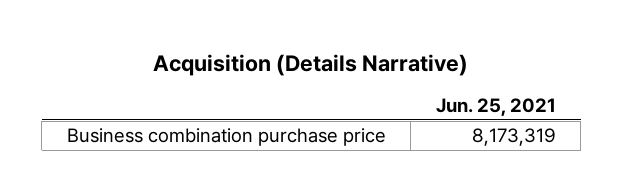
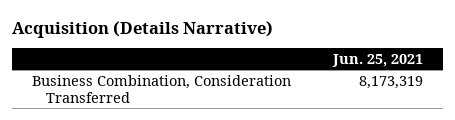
- Business combination purchase price | 8,173,319
+ Business Combination, Consideration Transferred | 8,173,319

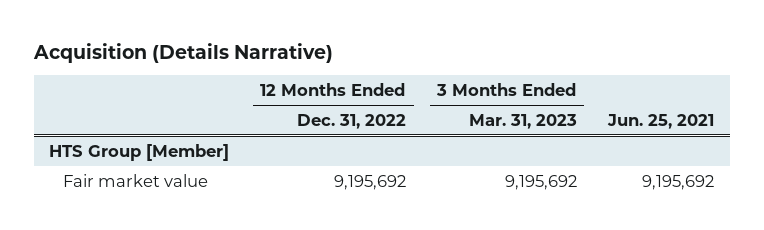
- | Jun. 25, 2021
+ | 12 Months Ended Dec. 31, 2022 | 3 Months Ended Mar. 31, 2023 | Jun. 25, 2021
- Business Combination, Consideration Transferred | 8,173,319
+ HTS Group [Member]
+ Fair market value | 9,195,692 | 9,195,692 | 9,195,692

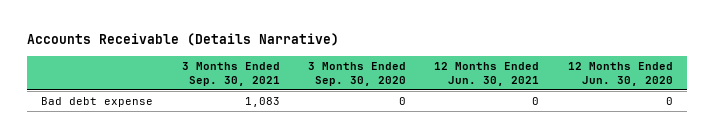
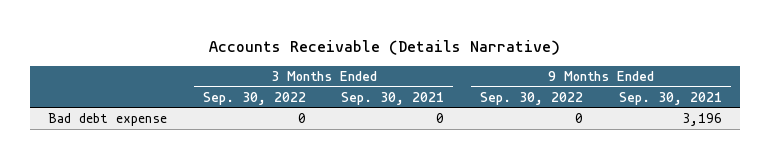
- | 3 Months Ended Sep. 30, 2021 | 3 Months Ended Sep. 30, 2020 | 12 Months Ended Jun. 30, 2021 | 12 Months Ended Jun. 30, 2020
+ | 3 Months Ended Sep. 30, 2022 | 3 Months Ended Sep. 30, 2021 | 9 Months Ended Sep. 30, 2022 | 9 Months Ended Sep. 30, 2021
- Bad debt expense | 1,083 | 0 | 0 | 0
+ Bad debt expense | 0 | 0 | 0 | 3,196

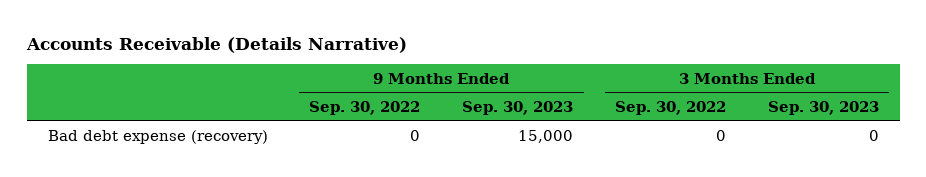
- | 3 Months Ended Sep. 30, 2022 | 3 Months Ended Sep. 30, 2021 | 9 Months Ended Sep. 30, 2022 | 9 Months Ended Sep. 30, 2021
+ | 9 Months Ended Sep. 30, 2022 | 9 Months Ended Sep. 30, 2023 | 3 Months Ended Sep. 30, 2022 | 3 Months Ended Sep. 30, 2023
- Bad debt expense | 0 | 0 | 0 | 3,196
+ Bad debt expense (recovery) | 0 | 15,000 | 0 | 0

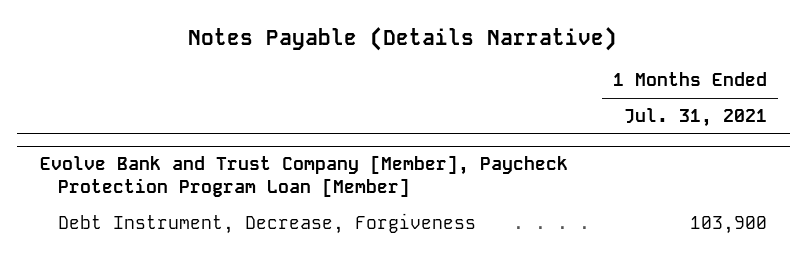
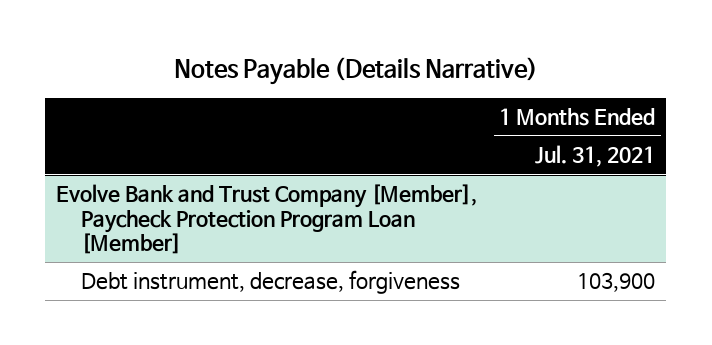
@ Evolve Bank and Trust Company [Member], Paycheck Protection Program Loan [Member]
- Debt Instrument, Decrease, Forgiveness | 103,900
+ Debt instrument, decrease, forgiveness | 103,900

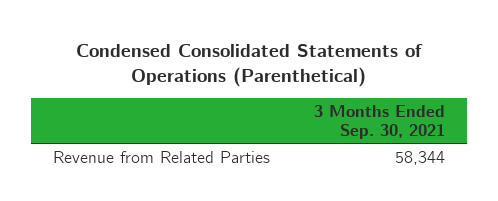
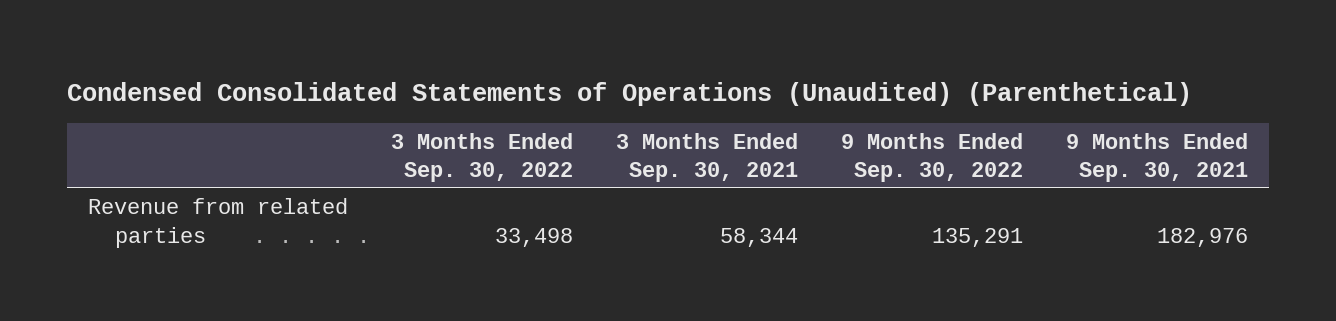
- Condensed Consolidated Statements of Operations (Parenthetical)
+ Condensed Consolidated Statements of Operations (Unaudited) (Parenthetical)
- | 3 Months Ended Sep. 30, 2021
+ | 3 Months Ended Sep. 30, 2022 | 3 Months Ended Sep. 30, 2021 | 9 Months Ended Sep. 30, 2022 | 9 Months Ended Sep. 30, 2021
- Revenue from Related Parties | 58,344
+ Revenue from related parties | 33,498 | 58,344 | 135,291 | 182,976

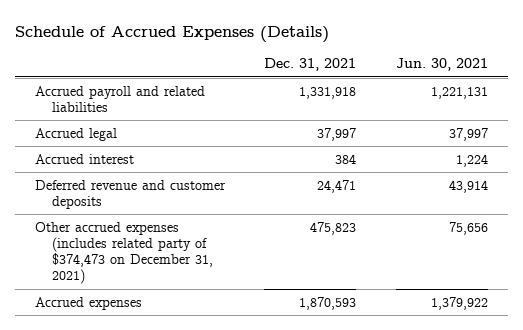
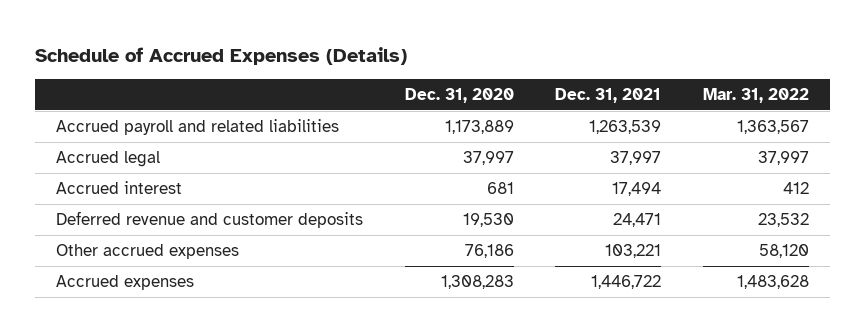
- | Dec. 31, 2021 | Jun. 30, 2021
+ | Dec. 31, 2020 | Dec. 31, 2021 | Mar. 31, 2022
- Accrued payroll and related liabilities | 1,331,918 | 1,221,131
+ Accrued payroll and related liabilities | 1,173,889 | 1,263,539 | 1,363,567
- Accrued interest | 384 | 1,224
+ Accrued interest | 681 | 17,494 | 412
- Other accrued expenses (includes related party of $374,473 on December 31, 2021) | 475,823 | 75,656
- Accrued expenses | 1,870,593 | 1,379,922
+ Other accrued expenses | 76,186 | 103,221 | 58,120
+ Accrued expenses | 1,308,283 | 1,446,722 | 1,483,628

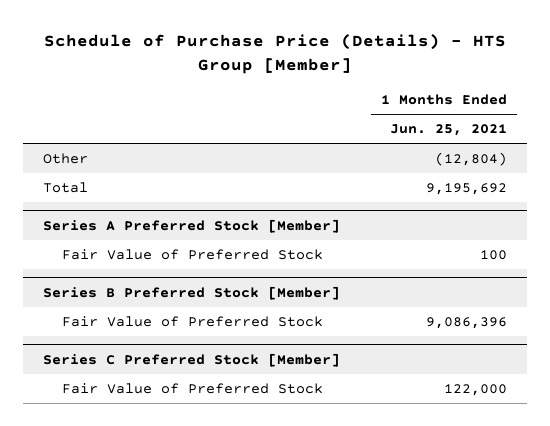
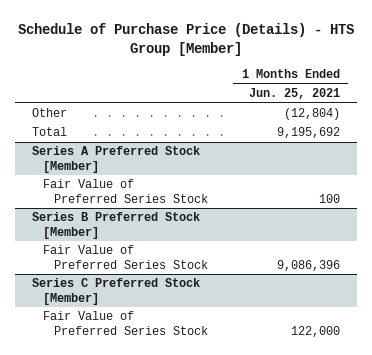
@ Series A Preferred Stock [Member]
- Fair Value of Preferred Stock | 100
+ Fair Value of Preferred Series Stock | 100
@ Series B Preferred Stock [Member]
- Fair Value of Preferred Stock | 9,086,396
+ Fair Value of Preferred Series Stock | 9,086,396
@ Series C Preferred Stock [Member]
- Fair Value of Preferred Stock | 122,000
+ Fair Value of Preferred Series Stock | 122,000

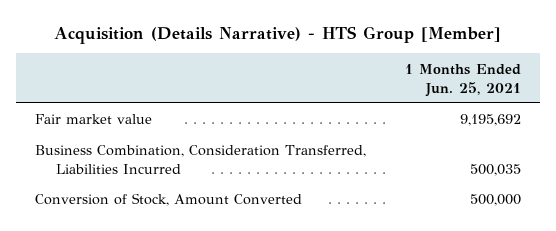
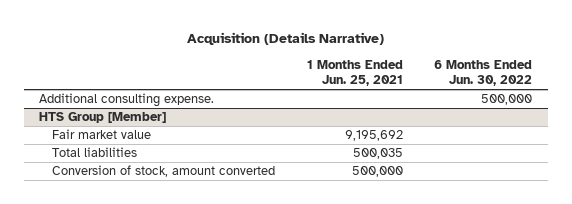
- Acquisition (Details Narrative) - HTS Group [Member]
+ Acquisition (Details Narrative)
- | 1 Months Ended Jun. 25, 2021
+ | 1 Months Ended Jun. 25, 2021 | 6 Months Ended Jun. 30, 2022
+ Additional consulting expense. | | 500,000
+ HTS Group [Member]
- Business Combination, Consideration Transferred, Liabilities Incurred | 500,035
- Conversion of Stock, Amount Converted | 500,000
+ Total liabilities | 500,035 |
+ Conversion of stock, amount converted | 500,000 |

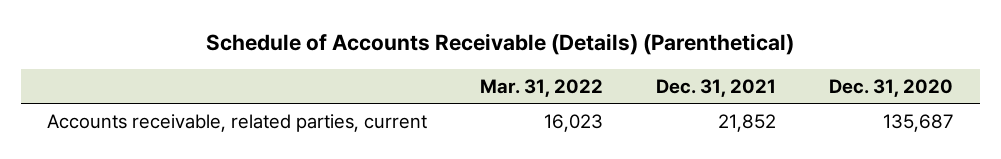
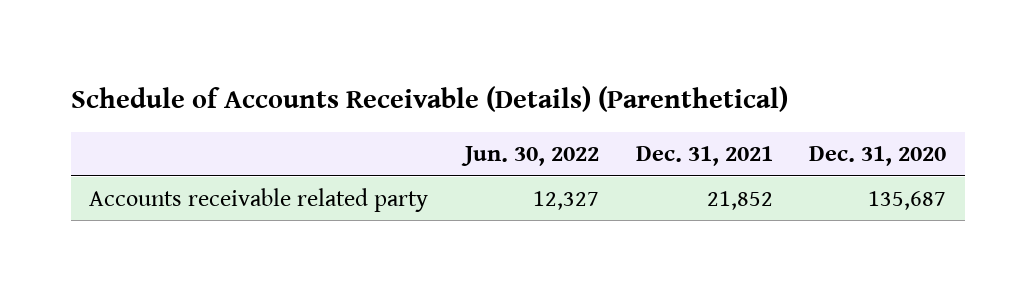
- | Mar. 31, 2022 | Dec. 31, 2021 | Dec. 31, 2020
+ | Jun. 30, 2022 | Dec. 31, 2021 | Dec. 31, 2020
- Accounts receivable, related parties, current | 16,023 | 21,852 | 135,687
+ Accounts receivable related party | 12,327 | 21,852 | 135,687

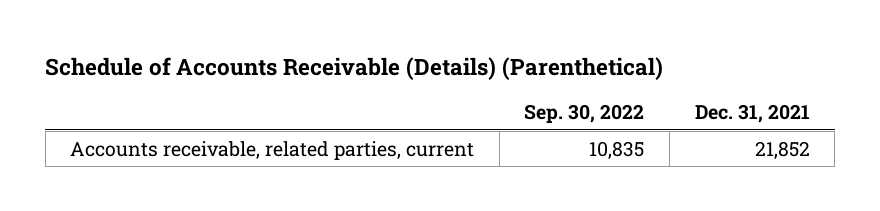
- | Jun. 30, 2022 | Dec. 31, 2021 | Dec. 31, 2020
+ | Sep. 30, 2022 | Dec. 31, 2021
- Accounts receivable related party | 12,327 | 21,852 | 135,687
+ Accounts receivable, related parties, current | 10,835 | 21,852

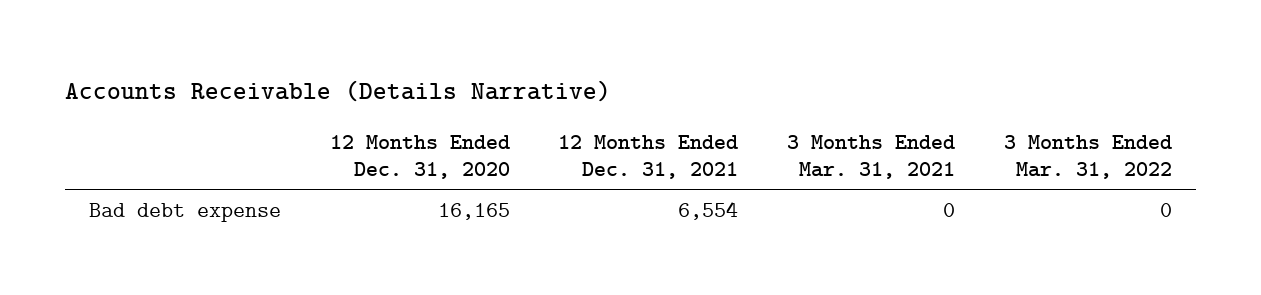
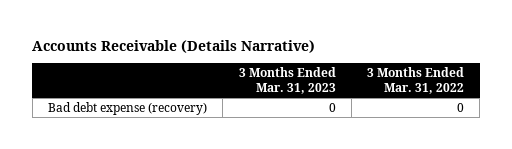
- | 12 Months Ended Dec. 31, 2020 | 12 Months Ended Dec. 31, 2021 | 3 Months Ended Mar. 31, 2021 | 3 Months Ended Mar. 31, 2022
+ | 3 Months Ended Mar. 31, 2023 | 3 Months Ended Mar. 31, 2022
- Bad debt expense | 16,165 | 6,554 | 0 | 0
+ Bad debt expense (recovery) | 0 | 0

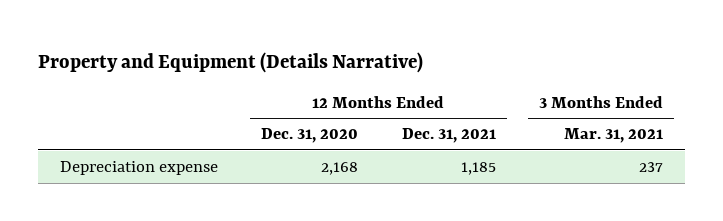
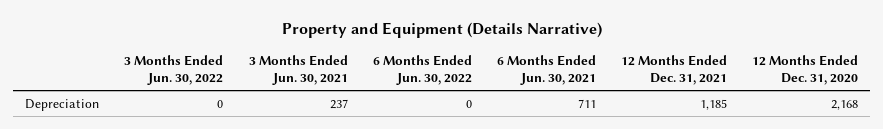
- | 12 Months Ended Dec. 31, 2020 | 12 Months Ended Dec. 31, 2021 | 3 Months Ended Mar. 31, 2021
+ | 3 Months Ended Jun. 30, 2022 | 3 Months Ended Jun. 30, 2021 | 6 Months Ended Jun. 30, 2022 | 6 Months Ended Jun. 30, 2021 | 12 Months Ended Dec. 31, 2021 | 12 Months Ended Dec. 31, 2020
- Depreciation expense | 2,168 | 1,185 | 237
+ Depreciation | 0 | 237 | 0 | 711 | 1,185 | 2,168

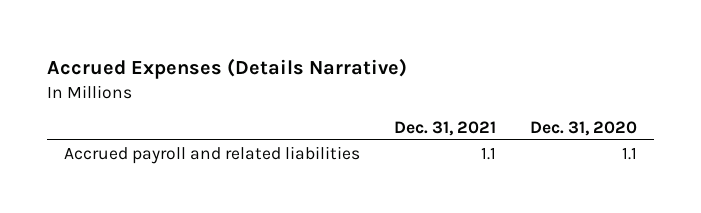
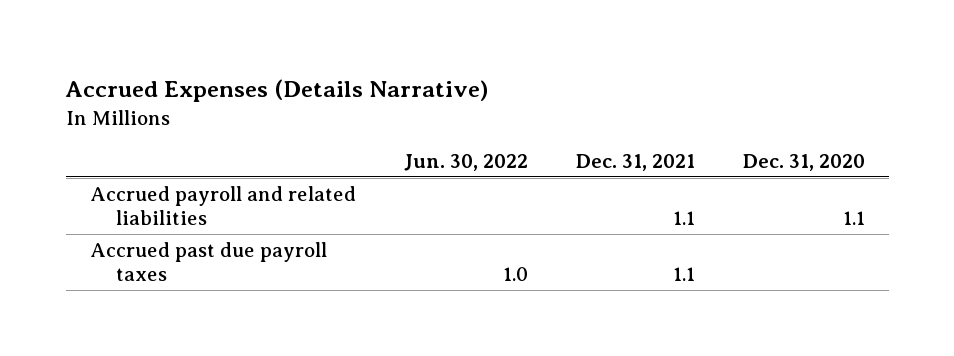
- | Dec. 31, 2021 | Dec. 31, 2020
+ | Jun. 30, 2022 | Dec. 31, 2021 | Dec. 31, 2020
+ Accrued past due payroll taxes | 1.0 | 1.1 |

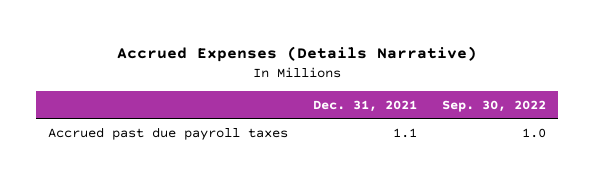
- | Jun. 30, 2022 | Dec. 31, 2021 | Dec. 31, 2020
+ | Dec. 31, 2021 | Sep. 30, 2022
- Accrued payroll and related liabilities | | 1.1 | 1.1

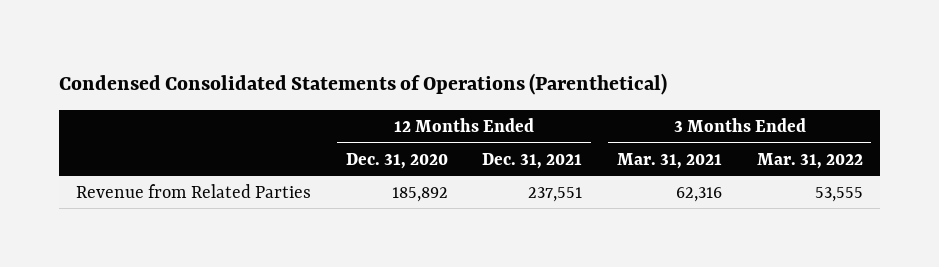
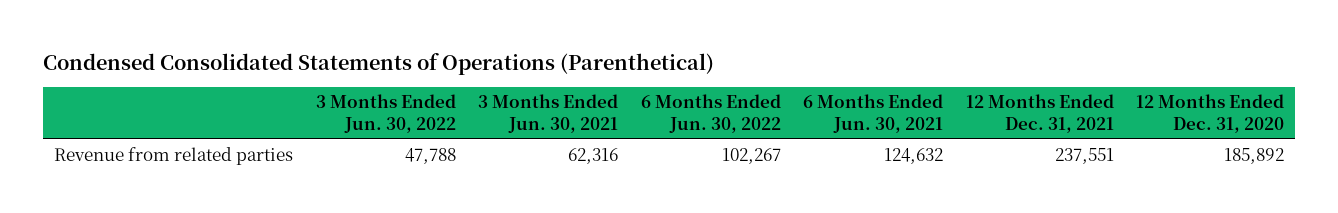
- | 12 Months Ended Dec. 31, 2020 | 12 Months Ended Dec. 31, 2021 | 3 Months Ended Mar. 31, 2021 | 3 Months Ended Mar. 31, 2022
+ | 3 Months Ended Jun. 30, 2022 | 3 Months Ended Jun. 30, 2021 | 6 Months Ended Jun. 30, 2022 | 6 Months Ended Jun. 30, 2021 | 12 Months Ended Dec. 31, 2021 | 12 Months Ended Dec. 31, 2020
- Revenue from Related Parties | 185,892 | 237,551 | 62,316 | 53,555
+ Revenue from related parties | 47,788 | 62,316 | 102,267 | 124,632 | 237,551 | 185,892

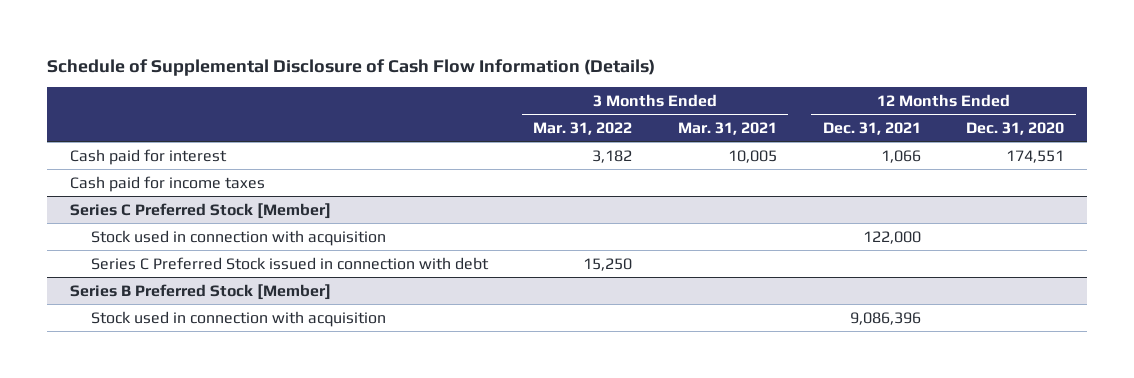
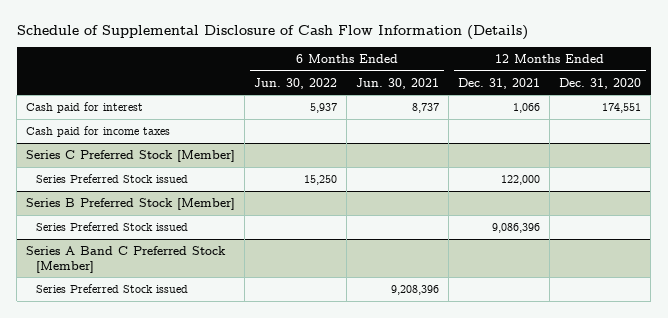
- | 3 Months Ended Mar. 31, 2022 | 3 Months Ended Mar. 31, 2021 | 12 Months Ended Dec. 31, 2021 | 12 Months Ended Dec. 31, 2020
+ | 6 Months Ended Jun. 30, 2022 | 6 Months Ended Jun. 30, 2021 | 12 Months Ended Dec. 31, 2021 | 12 Months Ended Dec. 31, 2020
@ Series C Preferred Stock [Member]
- Stock used in connection with acquisition | | | 122,000 |
- Series C Preferred Stock issued in connection with debt | 15,250 | | |
+ Series Preferred Stock issued | 15,250 | | 122,000 |
@ Series B Preferred Stock [Member]
- Stock used in connection with acquisition | | | 9,086,396 |
+ Series Preferred Stock issued | | | 9,086,396 |
+ Series A Band C Preferred Stock [Member]
+ Series Preferred Stock issued | | 9,208,396 | |

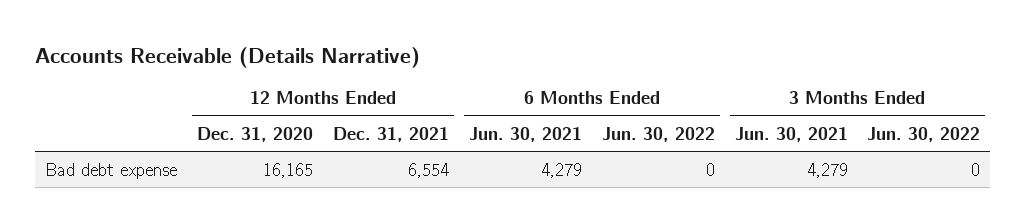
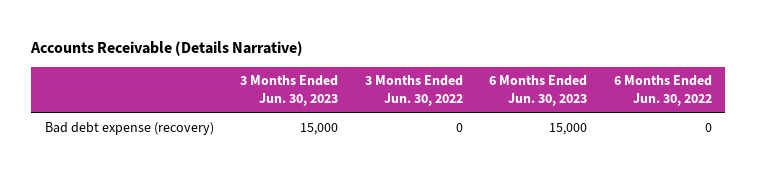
- | 12 Months Ended Dec. 31, 2020 | 12 Months Ended Dec. 31, 2021 | 6 Months Ended Jun. 30, 2021 | 6 Months Ended Jun. 30, 2022 | 3 Months Ended Jun. 30, 2021 | 3 Months Ended Jun. 30, 2022
+ | 3 Months Ended Jun. 30, 2023 | 3 Months Ended Jun. 30, 2022 | 6 Months Ended Jun. 30, 2023 | 6 Months Ended Jun. 30, 2022
- Bad debt expense | 16,165 | 6,554 | 4,279 | 0 | 4,279 | 0
+ Bad debt expense (recovery) | 15,000 | 0 | 15,000 | 0

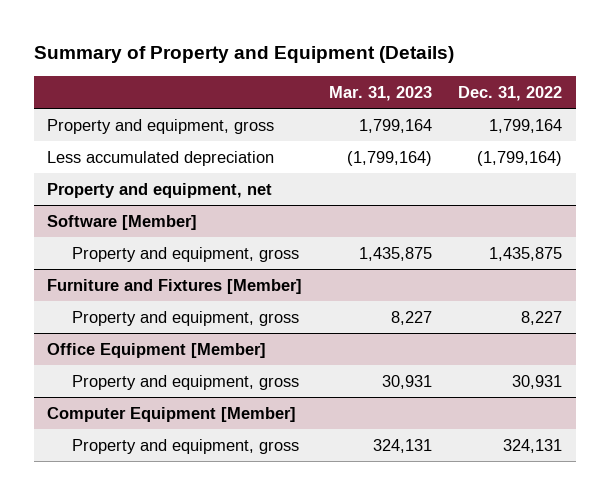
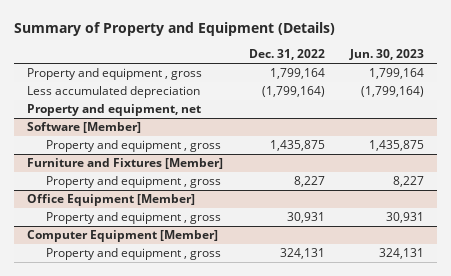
- | Mar. 31, 2023 | Dec. 31, 2022
+ | Dec. 31, 2022 | Jun. 30, 2023
- Property and equipment, gross | 1,799,164 | 1,799,164
+ Property and equipment , gross | 1,799,164 | 1,799,164
@ Software [Member]
- Property and equipment, gross | 1,435,875 | 1,435,875
+ Property and equipment , gross | 1,435,875 | 1,435,875
@ Furniture and Fixtures [Member]
- Property and equipment, gross | 8,227 | 8,227
+ Property and equipment , gross | 8,227 | 8,227
@ Office Equipment [Member]
- Property and equipment, gross | 30,931 | 30,931
+ Property and equipment , gross | 30,931 | 30,931
@ Computer Equipment [Member]
- Property and equipment, gross | 324,131 | 324,131
+ Property and equipment , gross | 324,131 | 324,131

